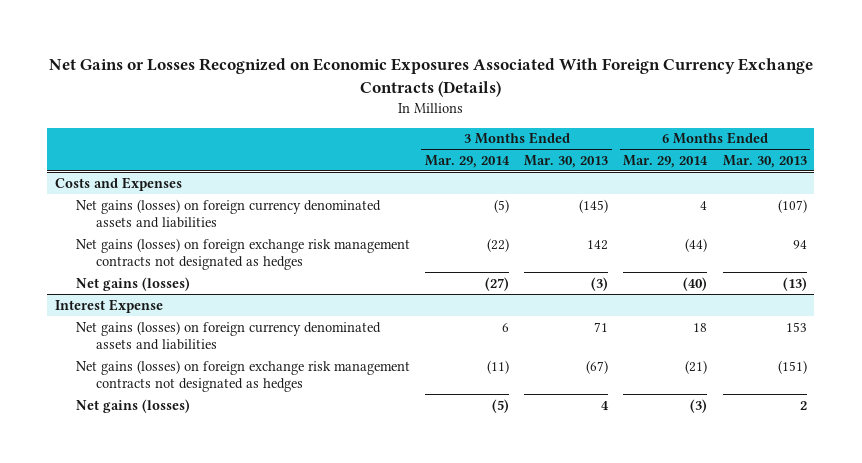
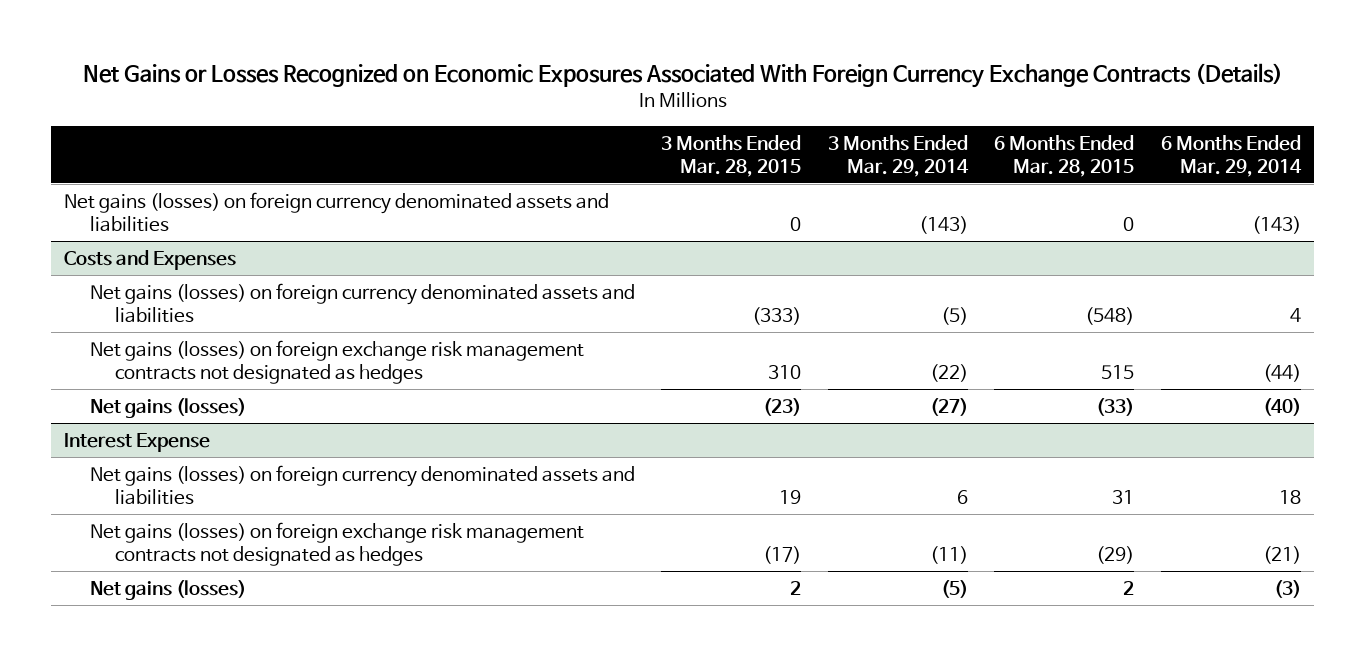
- | 3 Months Ended Mar. 29, 2014 | 3 Months Ended Mar. 30, 2013 | 6 Months Ended Mar. 29, 2014 | 6 Months Ended Mar. 30, 2013
+ | 3 Months Ended Mar. 28, 2015 | 3 Months Ended Mar. 29, 2014 | 6 Months Ended Mar. 28, 2015 | 6 Months Ended Mar. 29, 2014
+ Net gains (losses) on foreign currency denominated assets and liabilities | 0 | (143) | 0 | (143)

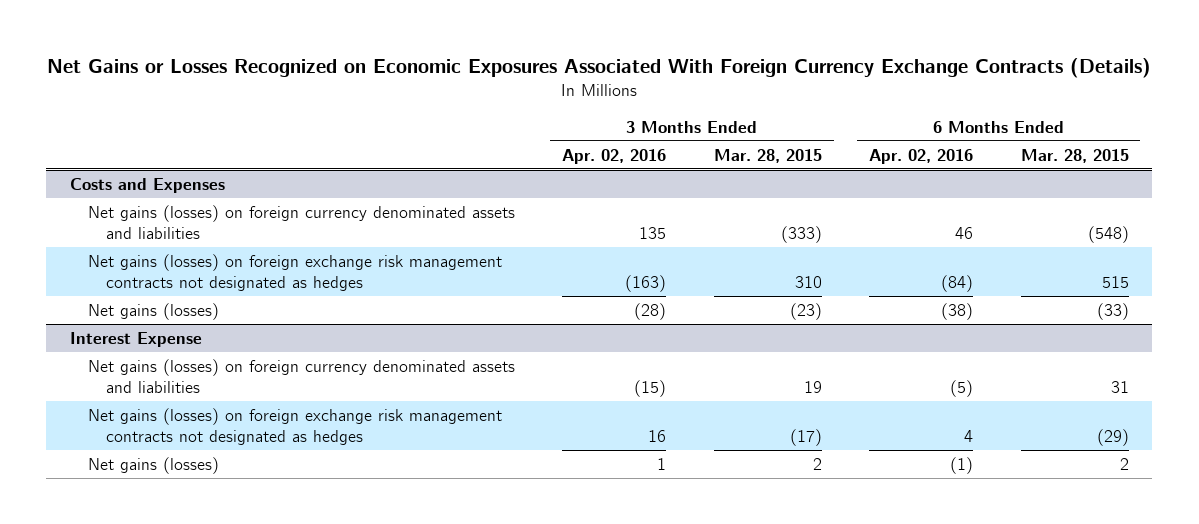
- | 3 Months Ended Mar. 28, 2015 | 3 Months Ended Mar. 29, 2014 | 6 Months Ended Mar. 28, 2015 | 6 Months Ended Mar. 29, 2014
+ | 3 Months Ended Apr. 02, 2016 | 3 Months Ended Mar. 28, 2015 | 6 Months Ended Apr. 02, 2016 | 6 Months Ended Mar. 28, 2015
- Net gains (losses) on foreign currency denominated assets and liabilities | 0 | (143) | 0 | (143)

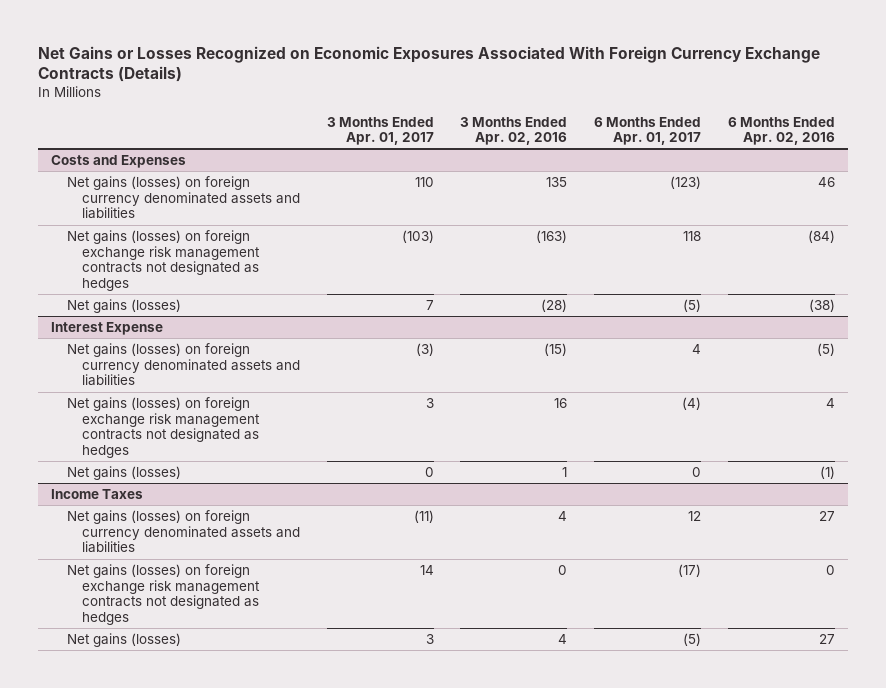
- | 3 Months Ended Apr. 02, 2016 | 3 Months Ended Mar. 28, 2015 | 6 Months Ended Apr. 02, 2016 | 6 Months Ended Mar. 28, 2015
+ | 3 Months Ended Apr. 01, 2017 | 3 Months Ended Apr. 02, 2016 | 6 Months Ended Apr. 01, 2017 | 6 Months Ended Apr. 02, 2016
+ Income Taxes
+ Net gains (losses) on foreign currency denominated assets and liabilities | (11) | 4 | 12 | 27
+ Net gains (losses) on foreign exchange risk management contracts not designated as hedges | 14 | 0 | (17) | 0
+ Net gains (losses) | 3 | 4 | (5) | 27

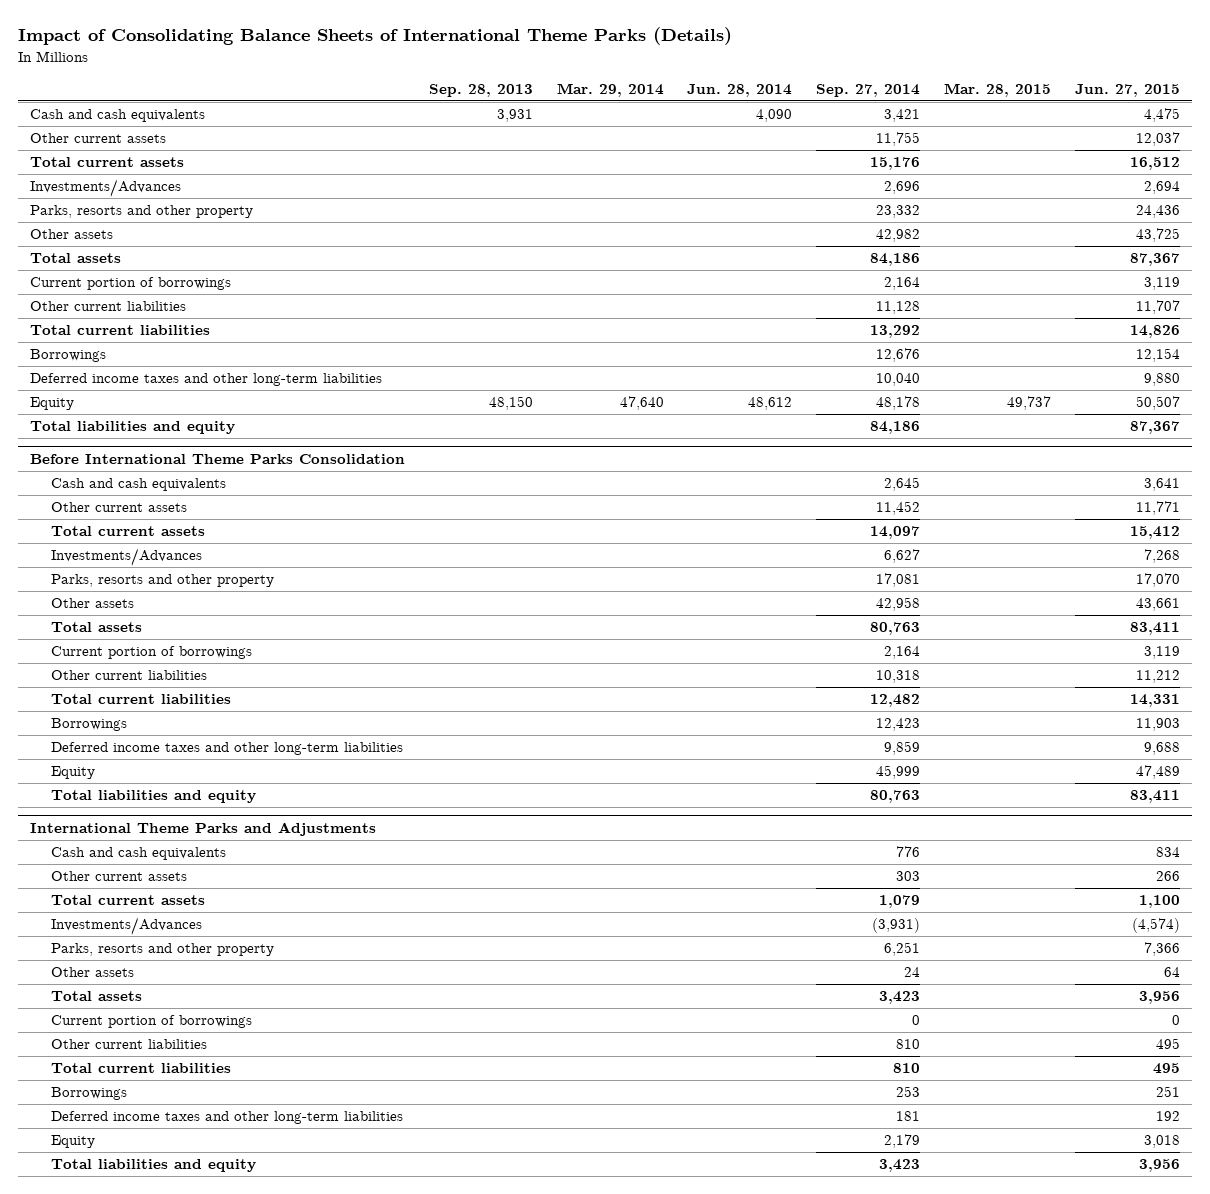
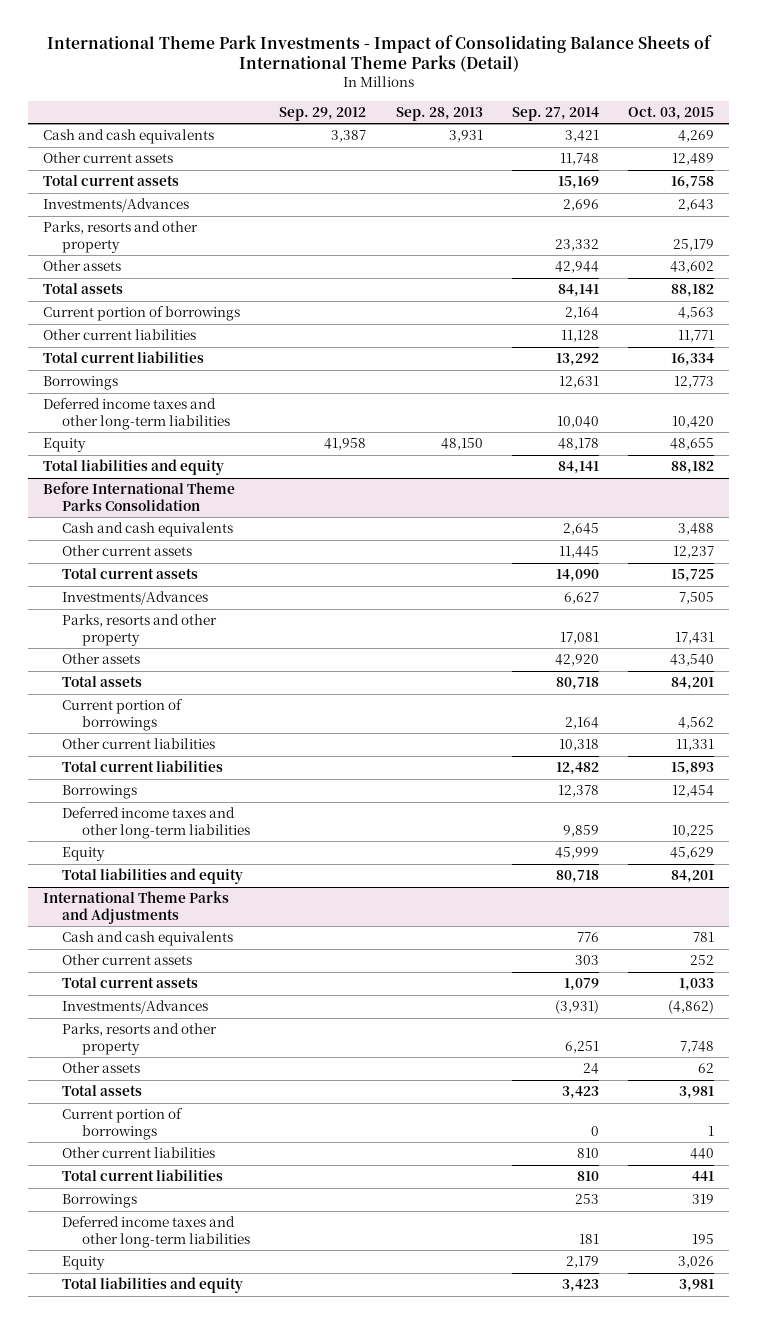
- Impact of Consolidating Balance Sheets of International Theme Parks (Details)
+ International Theme Park Investments - Impact of Consolidating Balance Sheets of International Theme Parks (Detail)
- | Sep. 28, 2013 | Mar. 29, 2014 | Jun. 28, 2014 | Sep. 27, 2014 | Mar. 28, 2015 | Jun. 27, 2015
+ | Sep. 29, 2012 | Sep. 28, 2013 | Sep. 27, 2014 | Oct. 03, 2015
- Other current assets | | | | 11,755 | | 12,037
- Total current assets | | | | 15,176 | | 16,512
+ Other current assets | | | 11,748 | 12,489
+ Total current assets | | | 15,169 | 16,758
- Other assets | | | | 42,982 | | 43,725
- Total assets | | | | 84,186 | | 87,367
+ Other assets | | | 42,944 | 43,602
+ Total assets | | | 84,141 | 88,182
- Borrowings | | | | 12,676 | | 12,154
+ Borrowings | | | 12,631 | 12,773
- Total liabilities and equity | | | | 84,186 | | 87,367
+ Total liabilities and equity | | | 84,141 | 88,182
@ Before International Theme Parks Consolidation
- Other current assets | | | | 11,452 | | 11,771
- Total current assets | | | | 14,097 | | 15,412
+ Other current assets | | | 11,445 | 12,237
+ Total current assets | | | 14,090 | 15,725
- Other assets | | | | 42,958 | | 43,661
- Total assets | | | | 80,763 | | 83,411
+ Other assets | | | 42,920 | 43,540
+ Total assets | | | 80,718 | 84,201
- Borrowings | | | | 12,423 | | 11,903
+ Borrowings | | | 12,378 | 12,454
- Total liabilities and equity | | | | 80,763 | | 83,411
+ Total liabilities and equity | | | 80,718 | 84,201

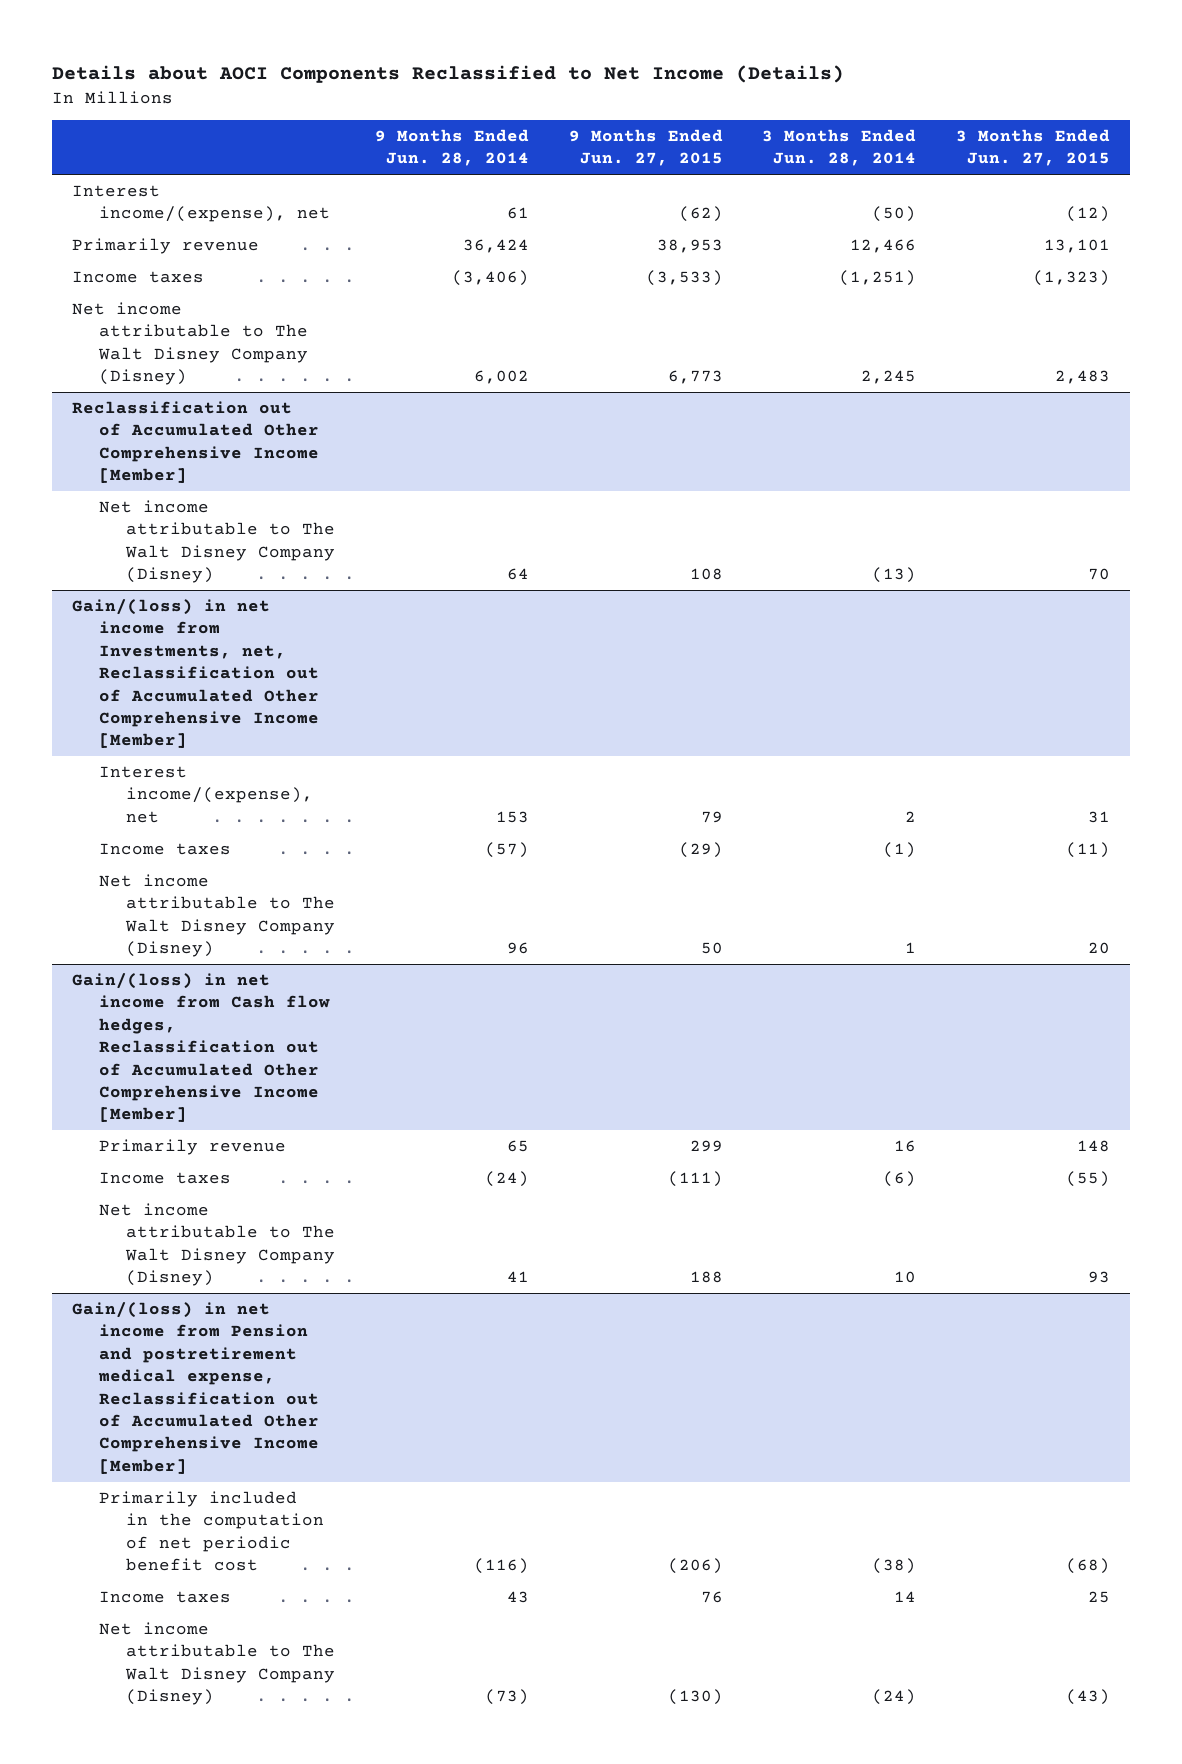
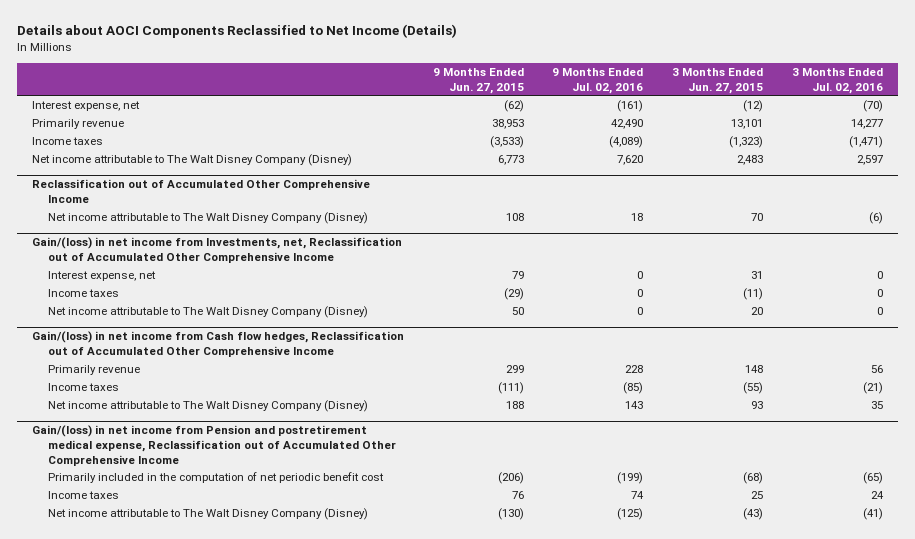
- | 9 Months Ended Jun. 28, 2014 | 9 Months Ended Jun. 27, 2015 | 3 Months Ended Jun. 28, 2014 | 3 Months Ended Jun. 27, 2015
+ | 9 Months Ended Jun. 27, 2015 | 9 Months Ended Jul. 02, 2016 | 3 Months Ended Jun. 27, 2015 | 3 Months Ended Jul. 02, 2016
- Interest income/(expense), net | 61 | (62) | (50) | (12)
+ Interest expense, net | (62) | (161) | (12) | (70)
- Reclassification out of Accumulated Other Comprehensive Income [Member]
+ Reclassification out of Accumulated Other Comprehensive Income
- Gain/(loss) in net income from Investments, net, Reclassification out of Accumulated Other Comprehensive Income [Member]
- Interest income/(expense), net | 153 | 79 | 2 | 31
+ Gain/(loss) in net income from Investments, net, Reclassification out of Accumulated Other Comprehensive Income
+ Interest expense, net | 79 | 0 | 31 | 0
- Gain/(loss) in net income from Cash flow hedges, Reclassification out of Accumulated Other Comprehensive Income [Member]
+ Gain/(loss) in net income from Cash flow hedges, Reclassification out of Accumulated Other Comprehensive Income
- Gain/(loss) in net income from Pension and postretirement medical expense, Reclassification out of Accumulated Other Comprehensive Income [Member]
+ Gain/(loss) in net income from Pension and postretirement medical expense, Reclassification out of Accumulated Other Comprehensive Income

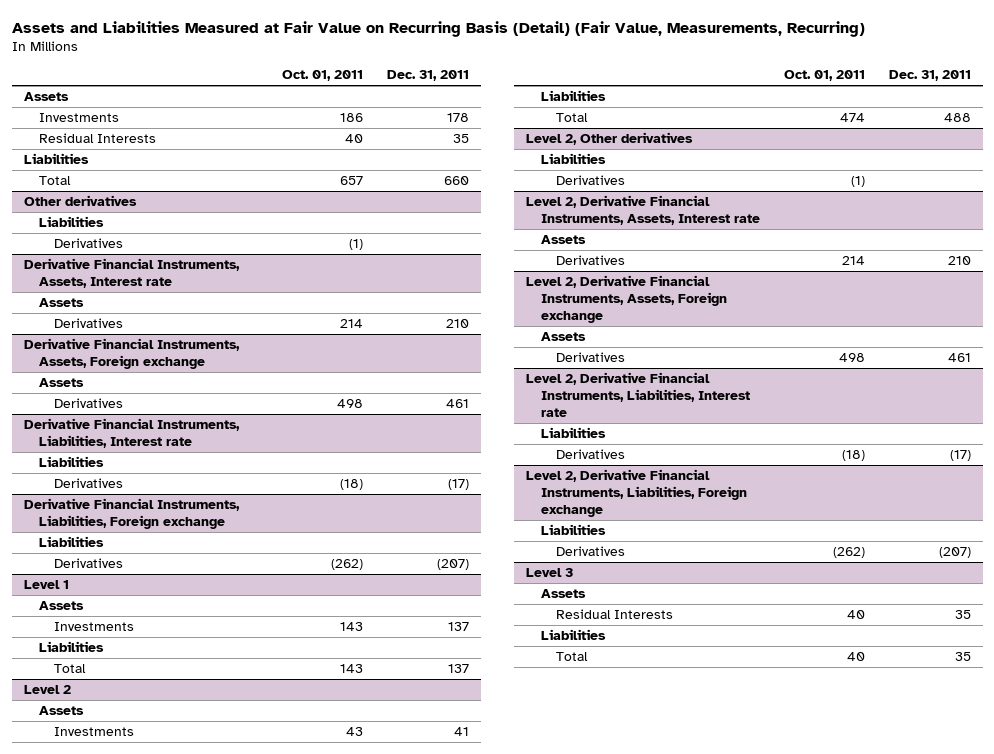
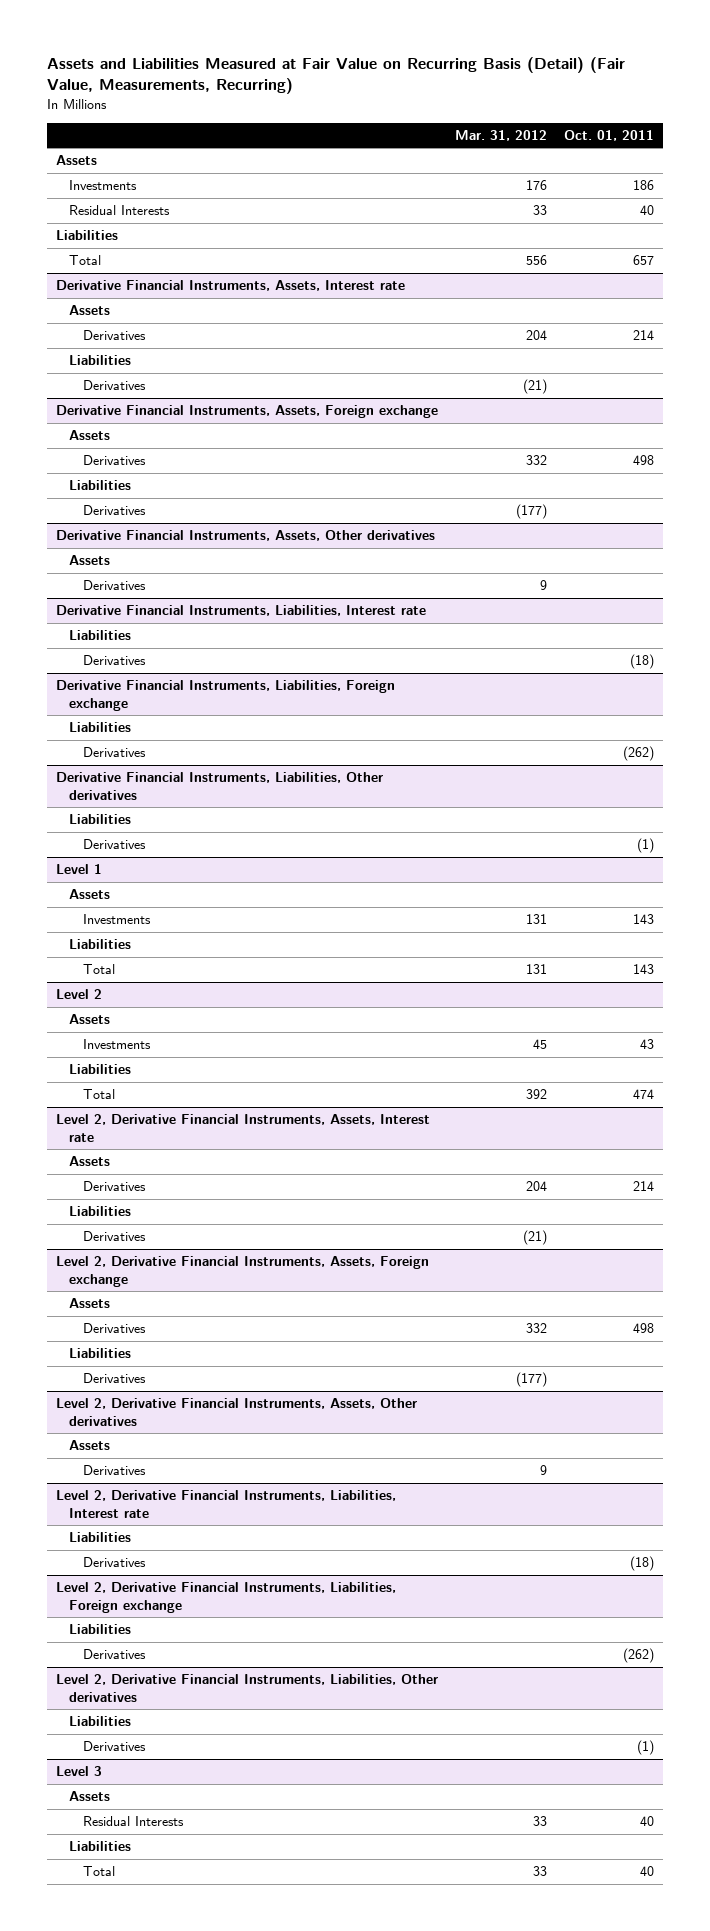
- | Oct. 01, 2011 | Dec. 31, 2011
+ | Mar. 31, 2012 | Oct. 01, 2011
- Other derivatives
- Liabilities
- Derivatives | (1) |
@ Derivative Financial Instruments, Assets, Interest rate
+ Liabilities
+ Derivatives | (21) |
@ Derivative Financial Instruments, Assets, Foreign exchange
+ Liabilities
+ Derivatives | (177) |
+ Derivative Financial Instruments, Assets, Other derivatives
+ Assets
+ Derivatives | 9 |
+ Derivative Financial Instruments, Liabilities, Other derivatives
+ Liabilities
+ Derivatives | | (1)
- Level 2, Other derivatives
- Liabilities
- Derivatives | (1) |
@ Level 2, Derivative Financial Instruments, Assets, Interest rate
+ Liabilities
+ Derivatives | (21) |
@ Level 2, Derivative Financial Instruments, Assets, Foreign exchange
+ Liabilities
+ Derivatives | (177) |
+ Level 2, Derivative Financial Instruments, Assets, Other derivatives
+ Assets
+ Derivatives | 9 |
+ Level 2, Derivative Financial Instruments, Liabilities, Other derivatives
+ Liabilities
+ Derivatives | | (1)

